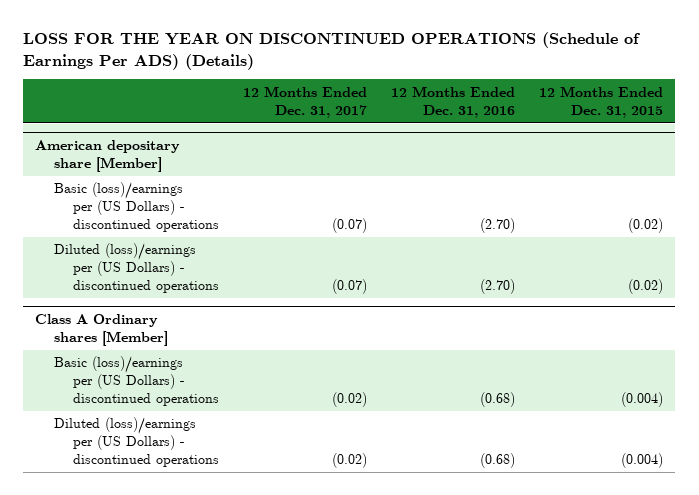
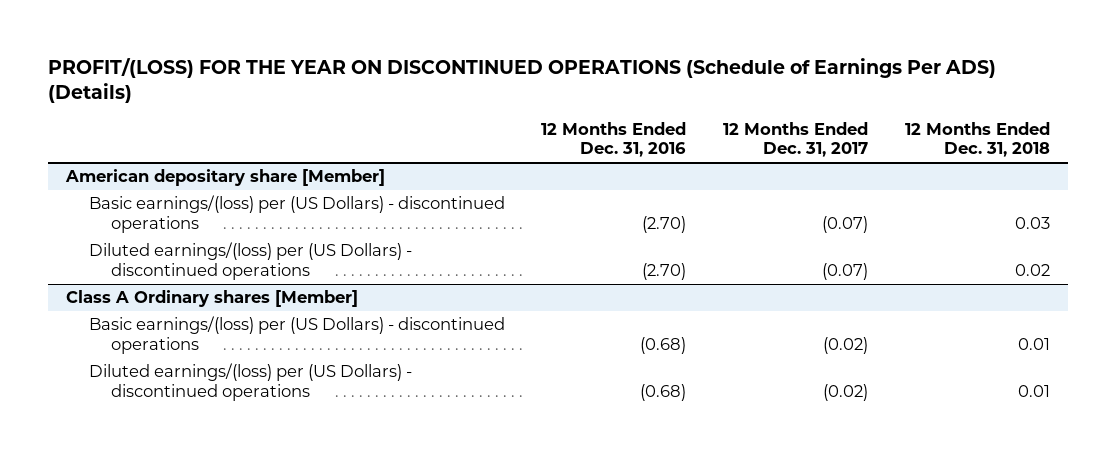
- LOSS FOR THE YEAR ON DISCONTINUED OPERATIONS (Schedule of Earnings Per ADS) (Details)
+ PROFIT/(LOSS) FOR THE YEAR ON DISCONTINUED OPERATIONS (Schedule of Earnings Per ADS) (Details)
- | 12 Months Ended Dec. 31, 2017 | 12 Months Ended Dec. 31, 2016 | 12 Months Ended Dec. 31, 2015
+ | 12 Months Ended Dec. 31, 2016 | 12 Months Ended Dec. 31, 2017 | 12 Months Ended Dec. 31, 2018
@ American depositary share [Member]
- Basic (loss)/earnings per (US Dollars) - discontinued operations | (0.07) | (2.70) | (0.02)
- Diluted (loss)/earnings per (US Dollars) - discontinued operations | (0.07) | (2.70) | (0.02)
+ Basic earnings/(loss) per (US Dollars) - discontinued operations | (2.70) | (0.07) | 0.03
+ Diluted earnings/(loss) per (US Dollars) - discontinued operations | (2.70) | (0.07) | 0.02
@ Class A Ordinary shares [Member]
- Basic (loss)/earnings per (US Dollars) - discontinued operations | (0.02) | (0.68) | (0.004)
- Diluted (loss)/earnings per (US Dollars) - discontinued operations | (0.02) | (0.68) | (0.004)
+ Basic earnings/(loss) per (US Dollars) - discontinued operations | (0.68) | (0.02) | 0.01
+ Diluted earnings/(loss) per (US Dollars) - discontinued operations | (0.68) | (0.02) | 0.01

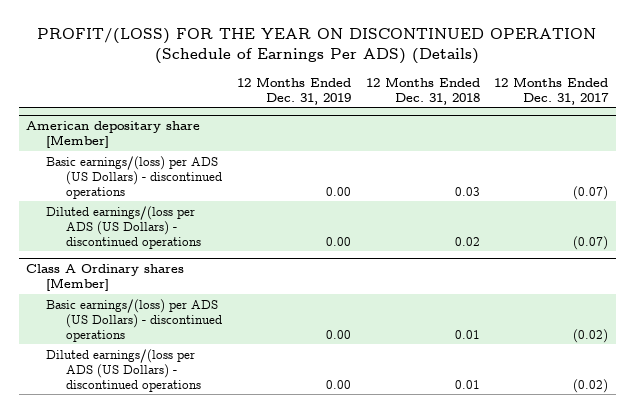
- PROFIT/(LOSS) FOR THE YEAR ON DISCONTINUED OPERATIONS (Schedule of Earnings Per ADS) (Details)
+ PROFIT/(LOSS) FOR THE YEAR ON DISCONTINUED OPERATION (Schedule of Earnings Per ADS) (Details)
- | 12 Months Ended Dec. 31, 2016 | 12 Months Ended Dec. 31, 2017 | 12 Months Ended Dec. 31, 2018
+ | 12 Months Ended Dec. 31, 2019 | 12 Months Ended Dec. 31, 2018 | 12 Months Ended Dec. 31, 2017
@ American depositary share [Member]
- Basic earnings/(loss) per (US Dollars) - discontinued operations | (2.70) | (0.07) | 0.03
- Diluted earnings/(loss) per (US Dollars) - discontinued operations | (2.70) | (0.07) | 0.02
+ Basic earnings/(loss) per ADS (US Dollars) - discontinued operations | 0.00 | 0.03 | (0.07)
+ Diluted earnings/(loss per ADS (US Dollars) - discontinued operations | 0.00 | 0.02 | (0.07)
@ Class A Ordinary shares [Member]
- Basic earnings/(loss) per (US Dollars) - discontinued operations | (0.68) | (0.02) | 0.01
- Diluted earnings/(loss) per (US Dollars) - discontinued operations | (0.68) | (0.02) | 0.01
+ Basic earnings/(loss) per ADS (US Dollars) - discontinued operations | 0.00 | 0.01 | (0.02)
+ Diluted earnings/(loss per ADS (US Dollars) - discontinued operations | 0.00 | 0.01 | (0.02)

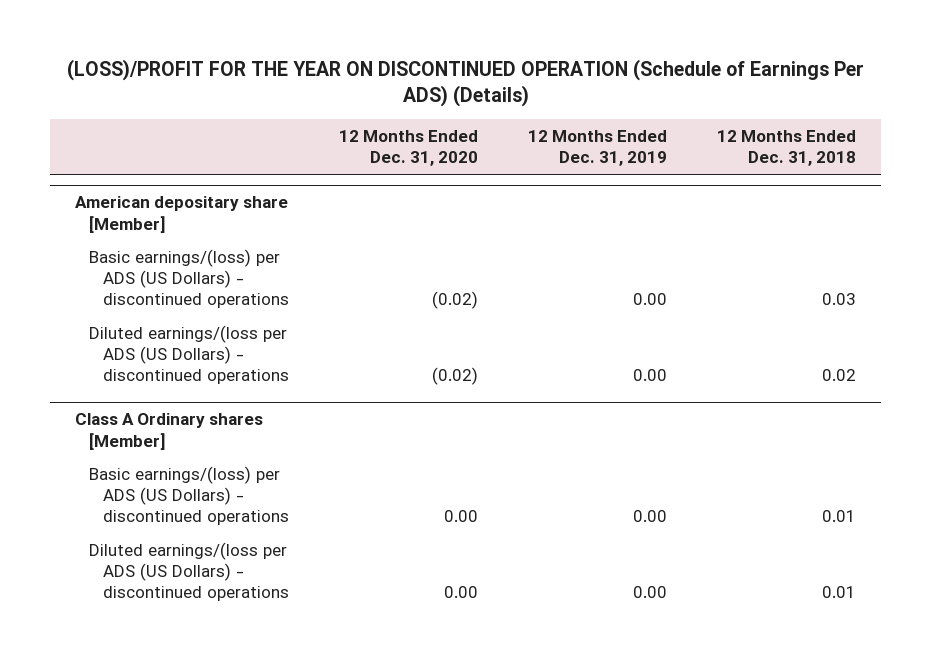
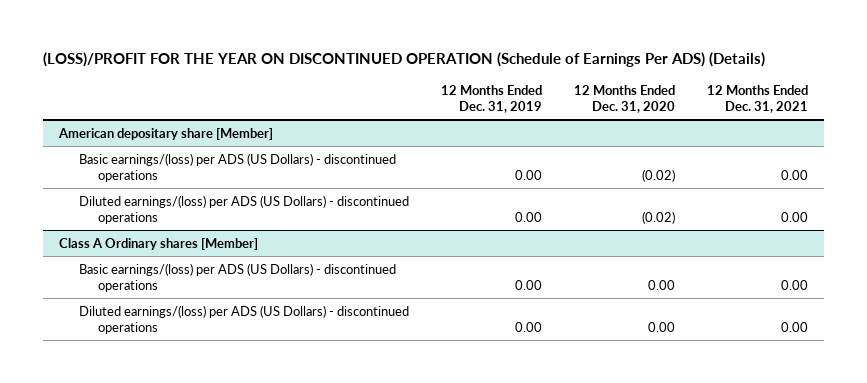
- | 12 Months Ended Dec. 31, 2020 | 12 Months Ended Dec. 31, 2019 | 12 Months Ended Dec. 31, 2018
+ | 12 Months Ended Dec. 31, 2019 | 12 Months Ended Dec. 31, 2020 | 12 Months Ended Dec. 31, 2021
@ American depositary share [Member]
- Diluted earnings/(loss per ADS (US Dollars) - discontinued operations | (0.02) | 0.00 | 0.02
+ Diluted earnings/(loss) per ADS (US Dollars) - discontinued operations | 0.00 | (0.02) | 0.00
@ Class A Ordinary shares [Member]
- Diluted earnings/(loss per ADS (US Dollars) - discontinued operations | 0.00 | 0.00 | 0.01
+ Diluted earnings/(loss) per ADS (US Dollars) - discontinued operations | 0.00 | 0.00 | 0.00

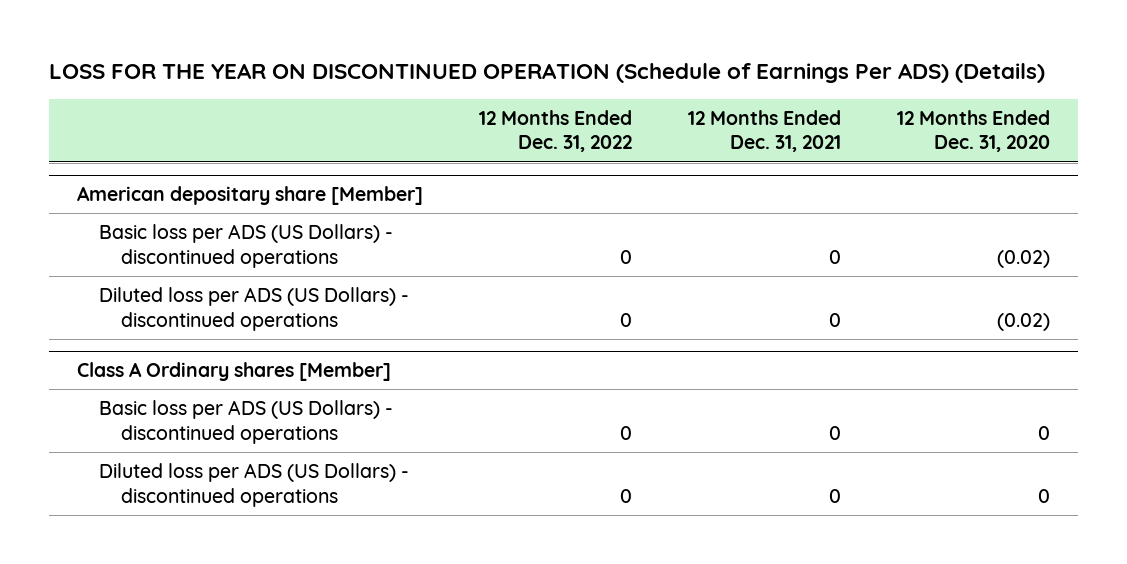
- (LOSS)/PROFIT FOR THE YEAR ON DISCONTINUED OPERATION (Schedule of Earnings Per ADS) (Details)
+ LOSS FOR THE YEAR ON DISCONTINUED OPERATION (Schedule of Earnings Per ADS) (Details)
- | 12 Months Ended Dec. 31, 2019 | 12 Months Ended Dec. 31, 2020 | 12 Months Ended Dec. 31, 2021
+ | 12 Months Ended Dec. 31, 2022 | 12 Months Ended Dec. 31, 2021 | 12 Months Ended Dec. 31, 2020
@ American depositary share [Member]
- Basic earnings/(loss) per ADS (US Dollars) - discontinued operations | 0.00 | (0.02) | 0.00
- Diluted earnings/(loss) per ADS (US Dollars) - discontinued operations | 0.00 | (0.02) | 0.00
+ Basic loss per ADS (US Dollars) - discontinued operations | 0 | 0 | (0.02)
+ Diluted loss per ADS (US Dollars) - discontinued operations | 0 | 0 | (0.02)
@ Class A Ordinary shares [Member]
- Basic earnings/(loss) per ADS (US Dollars) - discontinued operations | 0.00 | 0.00 | 0.00
- Diluted earnings/(loss) per ADS (US Dollars) - discontinued operations | 0.00 | 0.00 | 0.00
+ Basic loss per ADS (US Dollars) - discontinued operations | 0 | 0 | 0
+ Diluted loss per ADS (US Dollars) - discontinued operations | 0 | 0 | 0

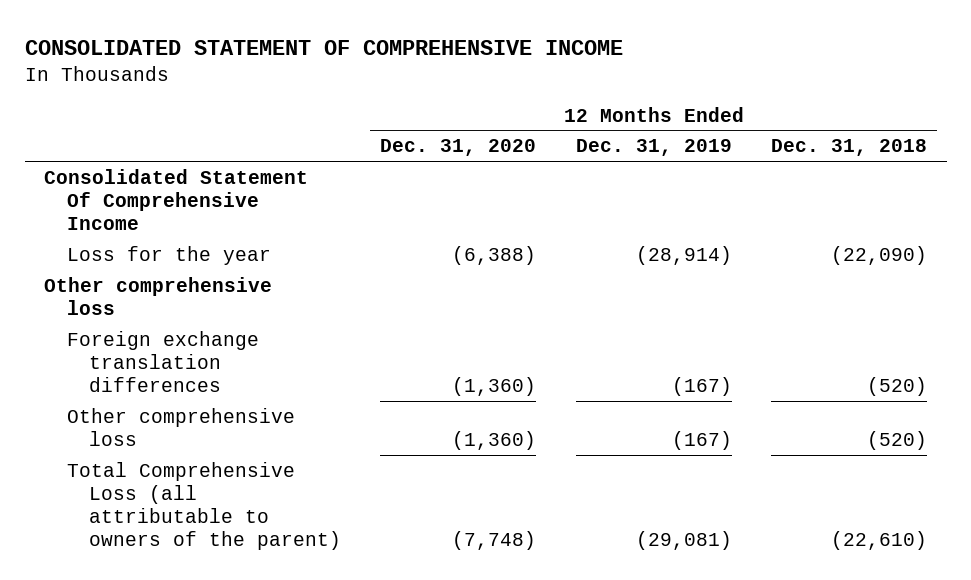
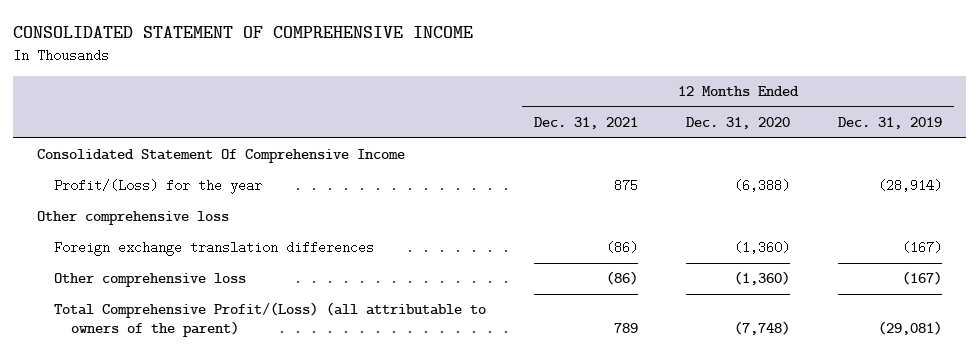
- | 12 Months Ended Dec. 31, 2020 | 12 Months Ended Dec. 31, 2019 | 12 Months Ended Dec. 31, 2018
+ | 12 Months Ended Dec. 31, 2021 | 12 Months Ended Dec. 31, 2020 | 12 Months Ended Dec. 31, 2019
- Loss for the year | (6,388) | (28,914) | (22,090)
+ Profit/(Loss) for the year | 875 | (6,388) | (28,914)
- Total Comprehensive Loss (all attributable to owners of the parent) | (7,748) | (29,081) | (22,610)
+ Total Comprehensive Profit/(Loss) (all attributable to owners of the parent) | 789 | (7,748) | (29,081)

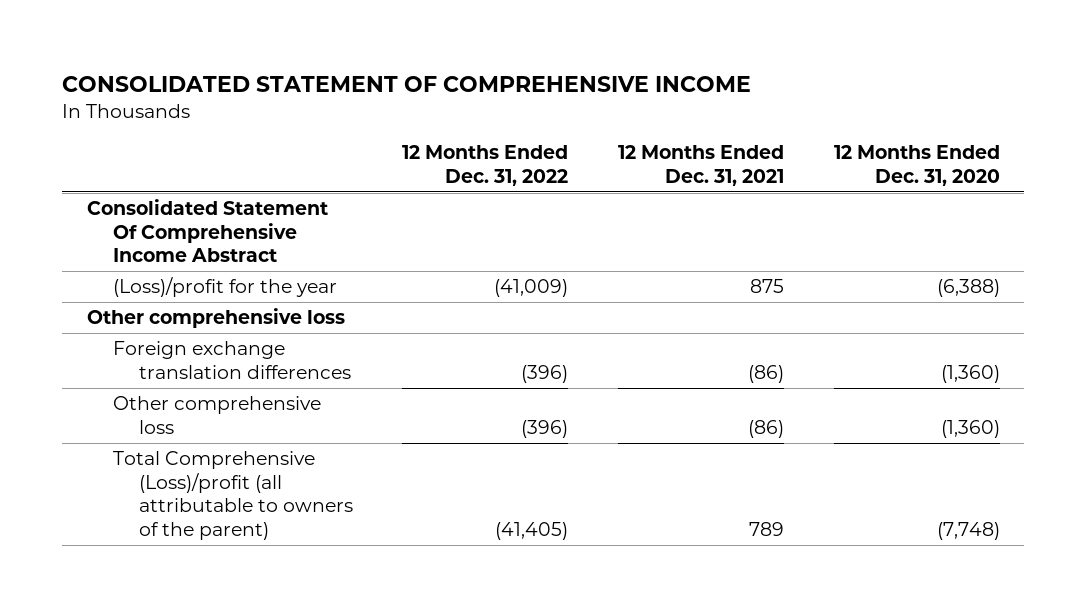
- | 12 Months Ended Dec. 31, 2021 | 12 Months Ended Dec. 31, 2020 | 12 Months Ended Dec. 31, 2019
+ | 12 Months Ended Dec. 31, 2022 | 12 Months Ended Dec. 31, 2021 | 12 Months Ended Dec. 31, 2020
- Consolidated Statement Of Comprehensive Income
- Profit/(Loss) for the year | 875 | (6,388) | (28,914)
+ Consolidated Statement Of Comprehensive Income Abstract
+ (Loss)/profit for the year | (41,009) | 875 | (6,388)
- Total Comprehensive Profit/(Loss) (all attributable to owners of the parent) | 789 | (7,748) | (29,081)
+ Total Comprehensive (Loss)/profit (all attributable to owners of the parent) | (41,405) | 789 | (7,748)

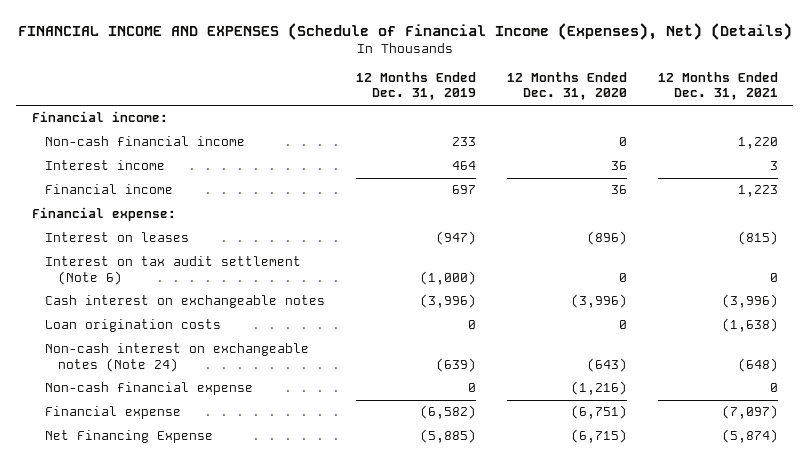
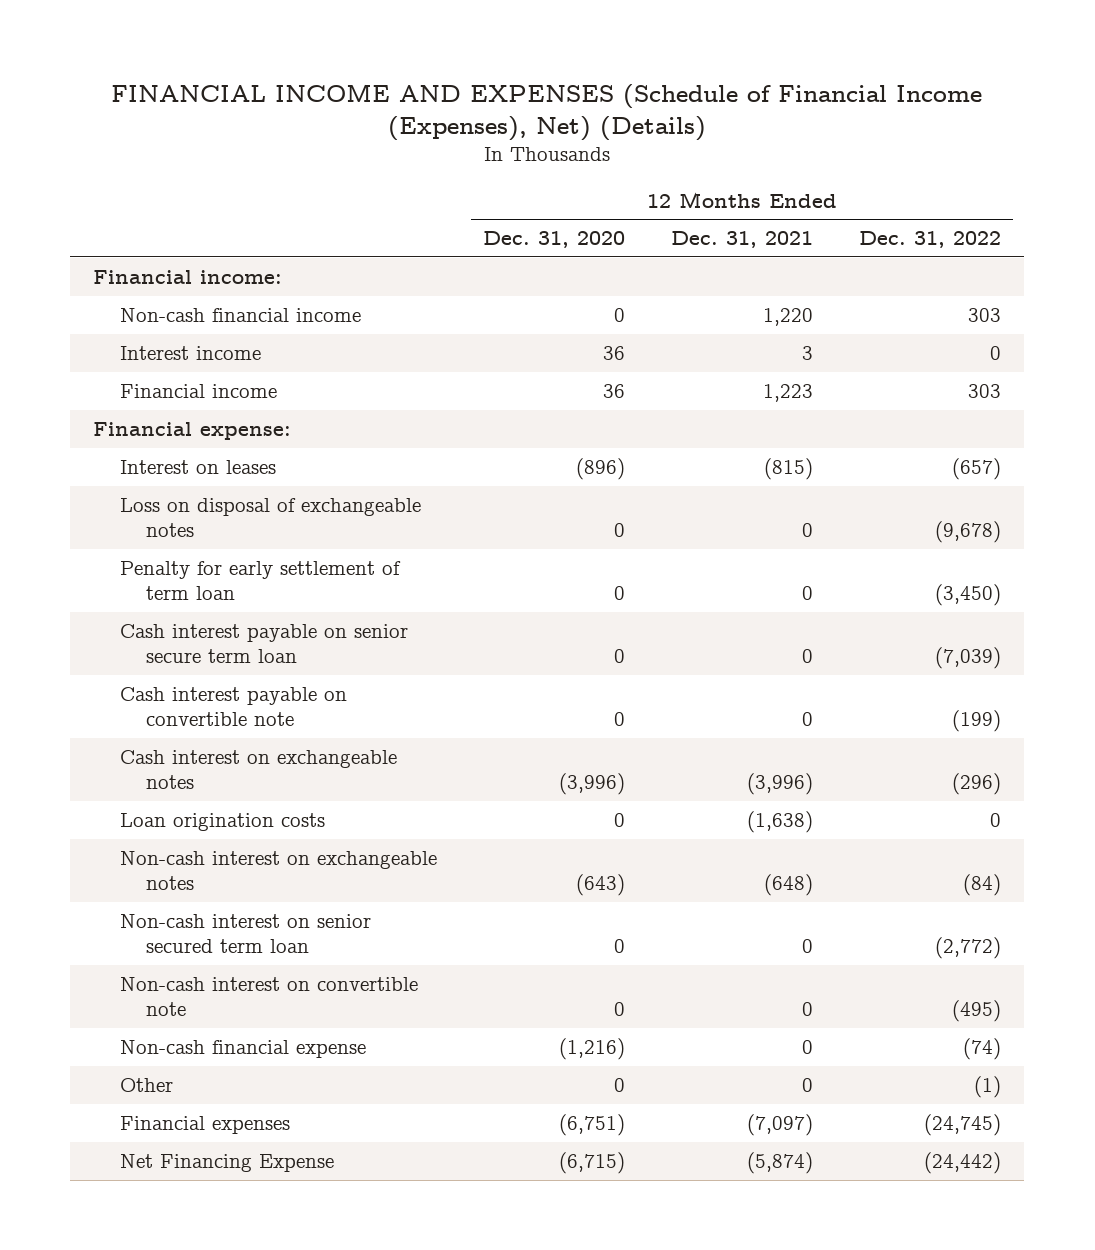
- | 12 Months Ended Dec. 31, 2019 | 12 Months Ended Dec. 31, 2020 | 12 Months Ended Dec. 31, 2021
+ | 12 Months Ended Dec. 31, 2020 | 12 Months Ended Dec. 31, 2021 | 12 Months Ended Dec. 31, 2022
- Interest on tax audit settlement (Note 6) | (1,000) | 0 | 0
+ Loss on disposal of exchangeable notes | 0 | 0 | (9,678)
+ Penalty for early settlement of term loan | 0 | 0 | (3,450)
+ Cash interest payable on senior secure term loan | 0 | 0 | (7,039)
+ Cash interest payable on convertible note | 0 | 0 | (199)
- Non-cash interest on exchangeable notes (Note 24) | (639) | (643) | (648)
+ Non-cash interest on exchangeable notes | (643) | (648) | (84)
+ Non-cash interest on senior secured term loan | 0 | 0 | (2,772)
+ Non-cash interest on convertible note | 0 | 0 | (495)
- Financial expense | (6,582) | (6,751) | (7,097)
+ Other | 0 | 0 | (1)
+ Financial expenses | (6,751) | (7,097) | (24,745)

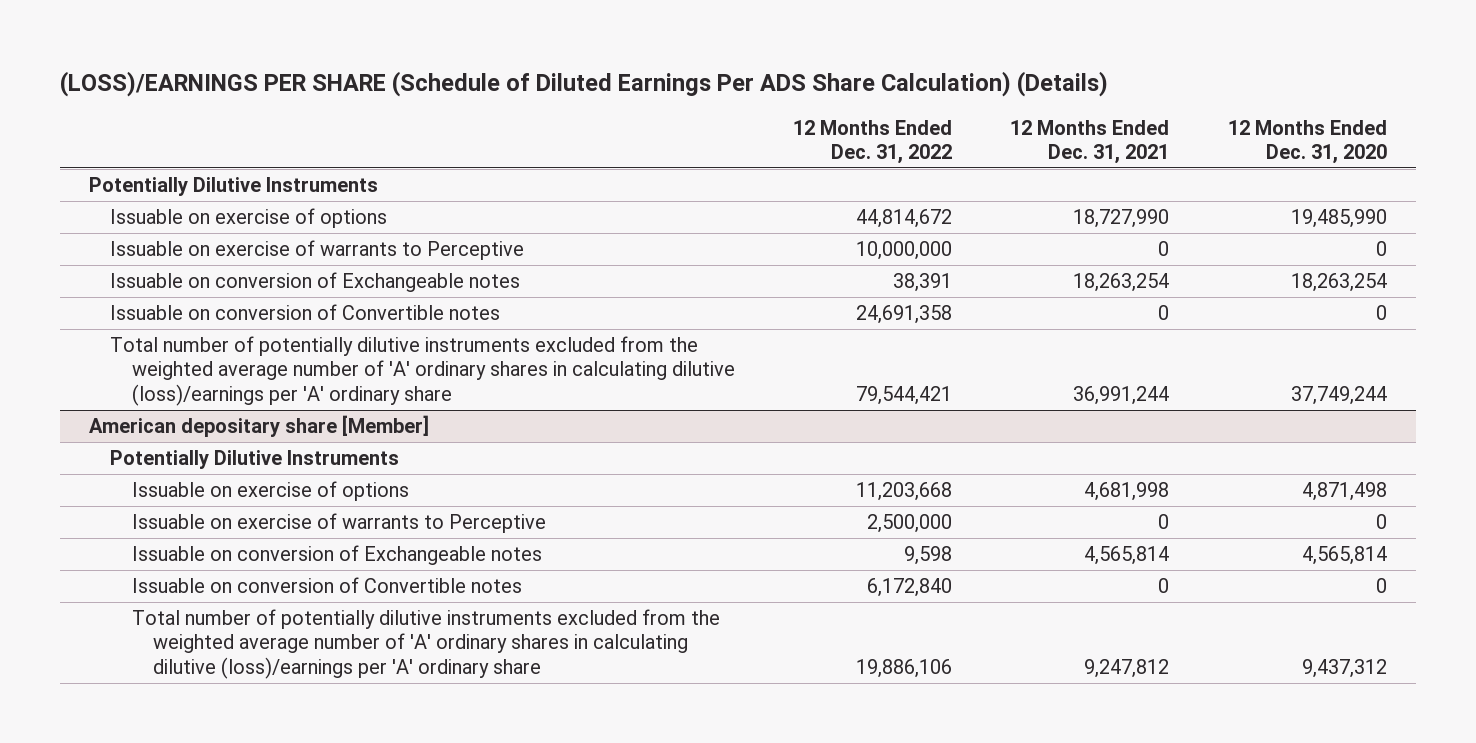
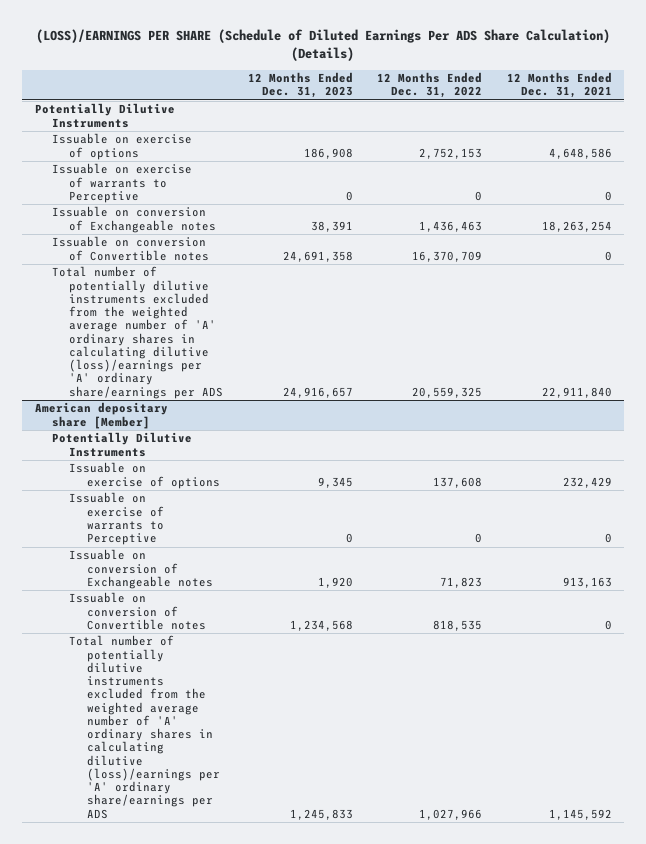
- | 12 Months Ended Dec. 31, 2022 | 12 Months Ended Dec. 31, 2021 | 12 Months Ended Dec. 31, 2020
+ | 12 Months Ended Dec. 31, 2023 | 12 Months Ended Dec. 31, 2022 | 12 Months Ended Dec. 31, 2021
- Issuable on exercise of options | 44,814,672 | 18,727,990 | 19,485,990
- Issuable on exercise of warrants to Perceptive | 10,000,000 | 0 | 0
- Issuable on conversion of Exchangeable notes | 38,391 | 18,263,254 | 18,263,254
- Issuable on conversion of Convertible notes | 24,691,358 | 0 | 0
- Total number of potentially dilutive instruments excluded from the weighted average number of 'A' ordinary shares in calculating dilutive (loss)/earnings per 'A' ordinary share | 79,544,421 | 36,991,244 | 37,749,244
+ Issuable on exercise of options | 186,908 | 2,752,153 | 4,648,586
+ Issuable on exercise of warrants to Perceptive | 0 | 0 | 0
+ Issuable on conversion of Exchangeable notes | 38,391 | 1,436,463 | 18,263,254
+ Issuable on conversion of Convertible notes | 24,691,358 | 16,370,709 | 0
+ Total number of potentially dilutive instruments excluded from the weighted average number of 'A' ordinary shares in calculating dilutive (loss)/earnings per 'A' ordinary share/earnings per ADS | 24,916,657 | 20,559,325 | 22,911,840
@ American depositary share [Member]
- Issuable on exercise of options | 11,203,668 | 4,681,998 | 4,871,498
- Issuable on exercise of warrants to Perceptive | 2,500,000 | 0 | 0
- Issuable on conversion of Exchangeable notes | 9,598 | 4,565,814 | 4,565,814
- Issuable on conversion of Convertible notes | 6,172,840 | 0 | 0
- Total number of potentially dilutive instruments excluded from the weighted average number of 'A' ordinary shares in calculating dilutive (loss)/earnings per 'A' ordinary share | 19,886,106 | 9,247,812 | 9,437,312
+ Issuable on exercise of options | 9,345 | 137,608 | 232,429
+ Issuable on exercise of warrants to Perceptive | 0 | 0 | 0
+ Issuable on conversion of Exchangeable notes | 1,920 | 71,823 | 913,163
+ Issuable on conversion of Convertible notes | 1,234,568 | 818,535 | 0
+ Total number of potentially dilutive instruments excluded from the weighted average number of 'A' ordinary shares in calculating dilutive (loss)/earnings per 'A' ordinary share/earnings per ADS | 1,245,833 | 1,027,966 | 1,145,592

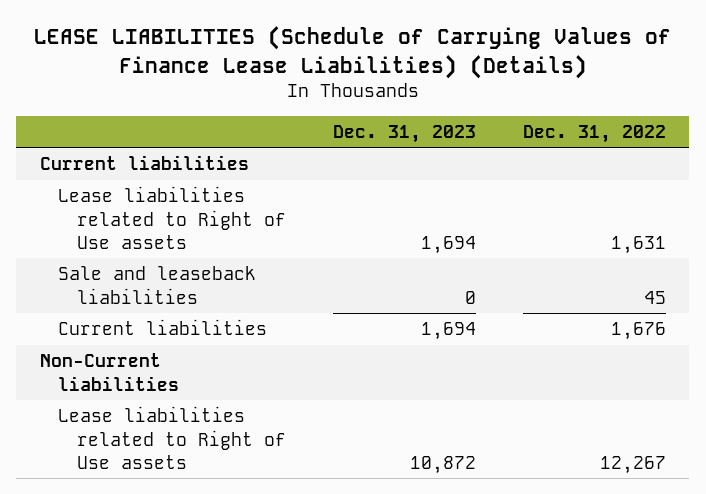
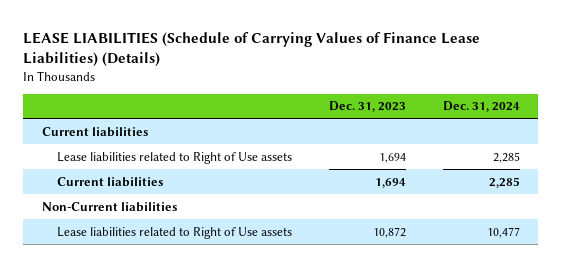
- | Dec. 31, 2023 | Dec. 31, 2022
+ | Dec. 31, 2023 | Dec. 31, 2024
- Sale and leaseback liabilities | 0 | 45

